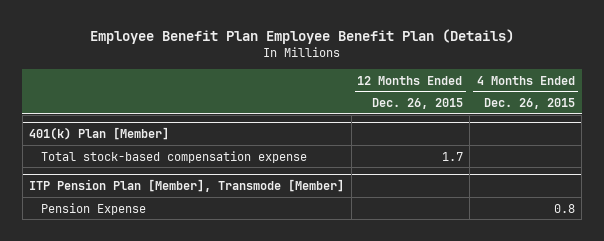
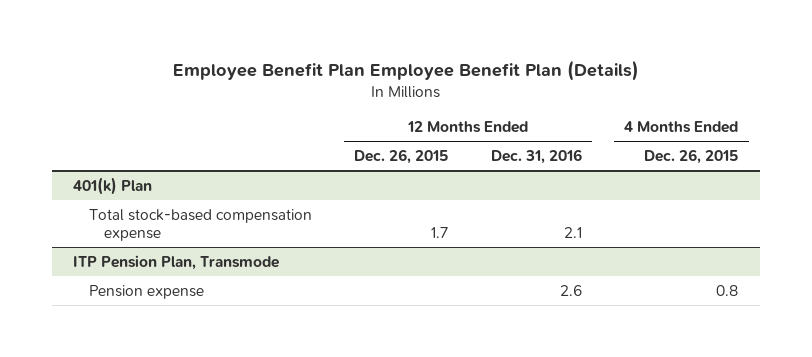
- | 12 Months Ended Dec. 26, 2015 | 4 Months Ended Dec. 26, 2015
+ | 12 Months Ended Dec. 26, 2015 | 12 Months Ended Dec. 31, 2016 | 4 Months Ended Dec. 26, 2015
- 401(k) Plan [Member]
+ 401(k) Plan
- ITP Pension Plan [Member], Transmode [Member]
- Pension Expense | | 0.8
+ ITP Pension Plan, Transmode
+ Pension expense | | 2.6 | 0.8

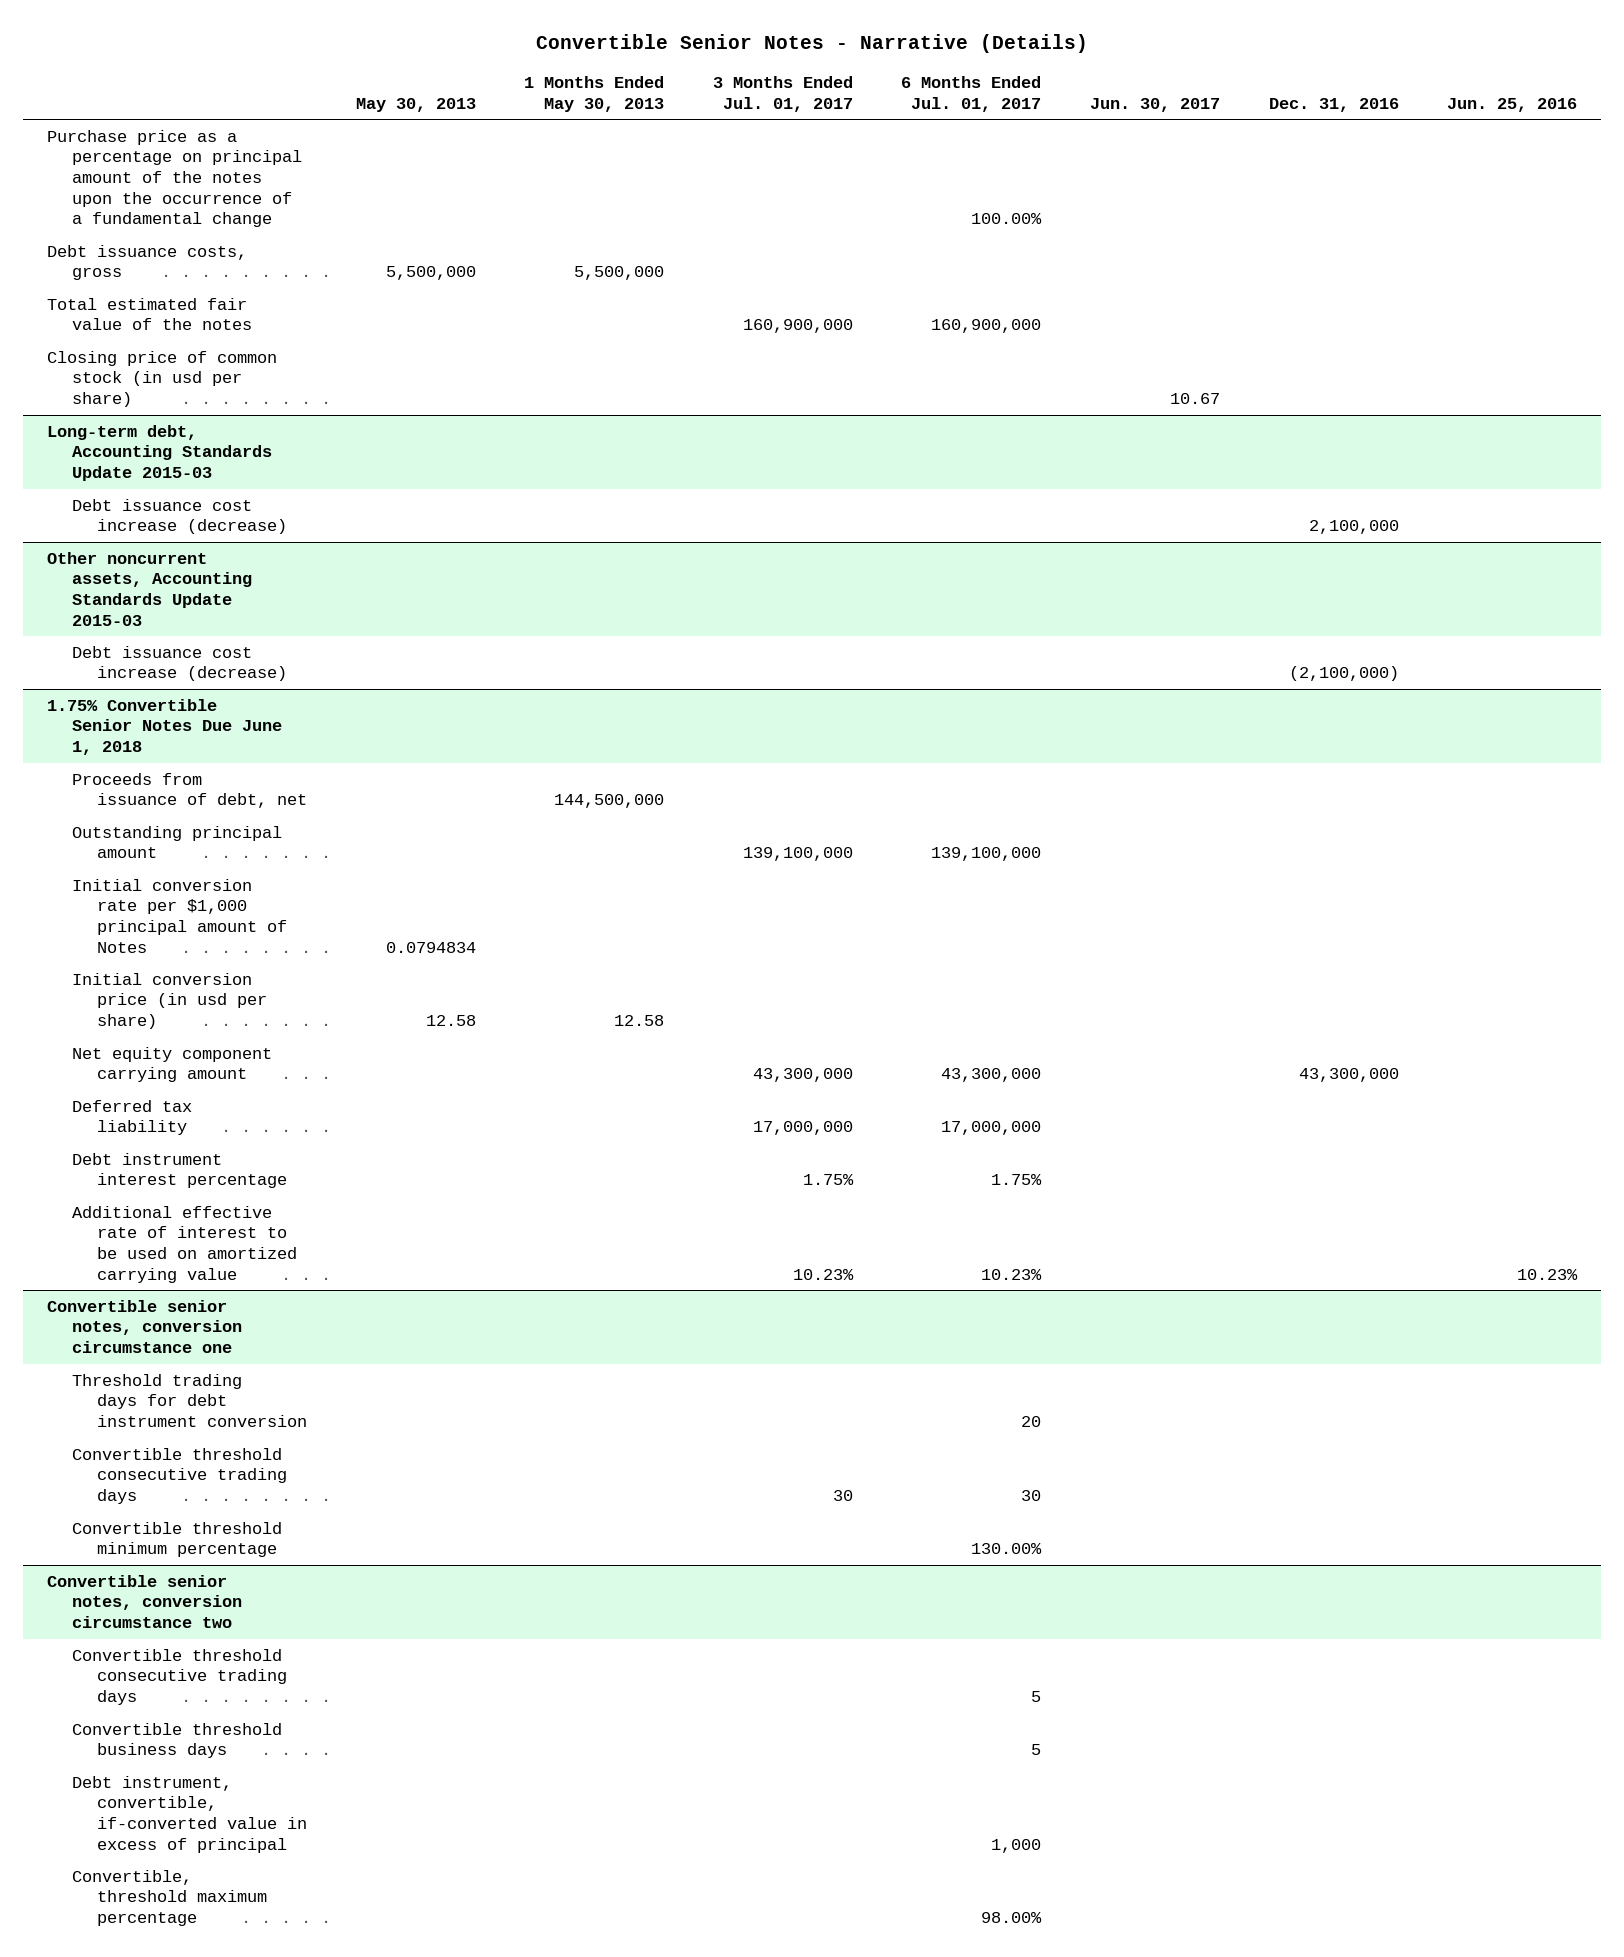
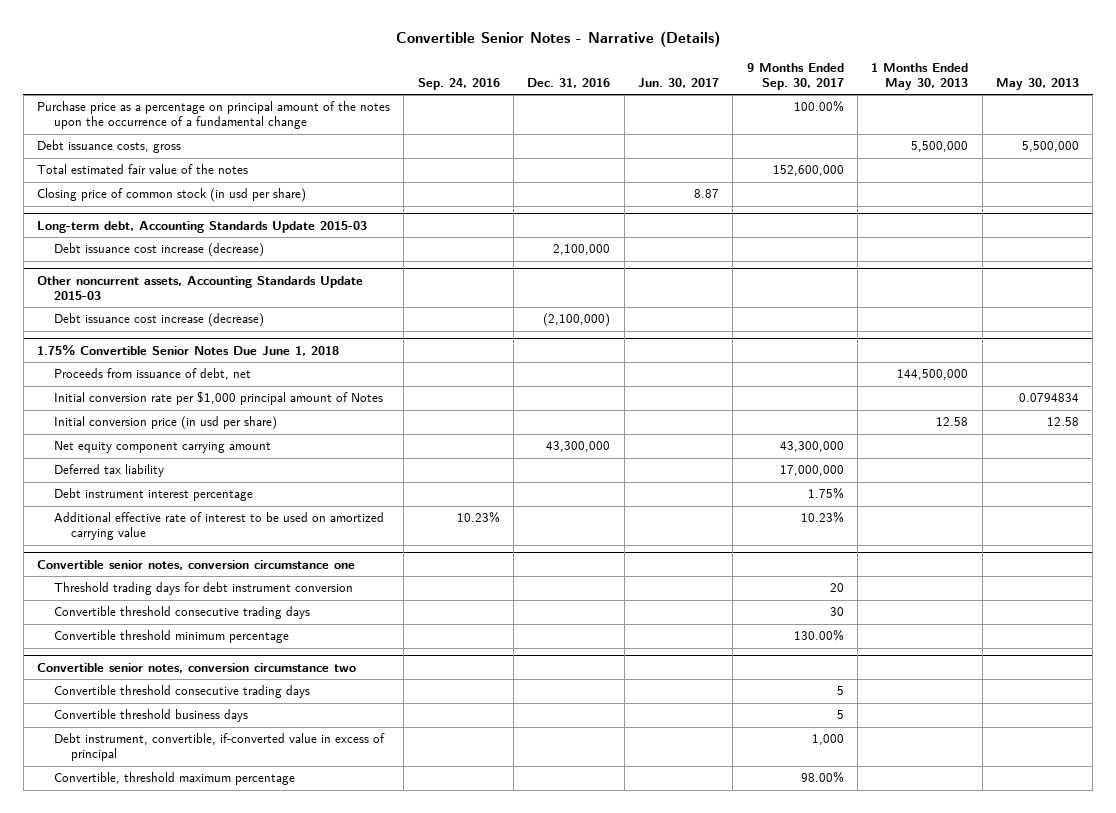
- | May 30, 2013 | 1 Months Ended May 30, 2013 | 3 Months Ended Jul. 01, 2017 | 6 Months Ended Jul. 01, 2017 | Jun. 30, 2017 | Dec. 31, 2016 | Jun. 25, 2016
+ | Sep. 24, 2016 | Dec. 31, 2016 | Jun. 30, 2017 | 9 Months Ended Sep. 30, 2017 | 1 Months Ended May 30, 2013 | May 30, 2013
- Closing price of common stock (in usd per share) | | | | | 10.67 | |
+ Closing price of common stock (in usd per share) | | | 8.87 | | |
@ 1.75% Convertible Senior Notes Due June 1, 2018
- Outstanding principal amount | | | 139,100,000 | 139,100,000 | | |

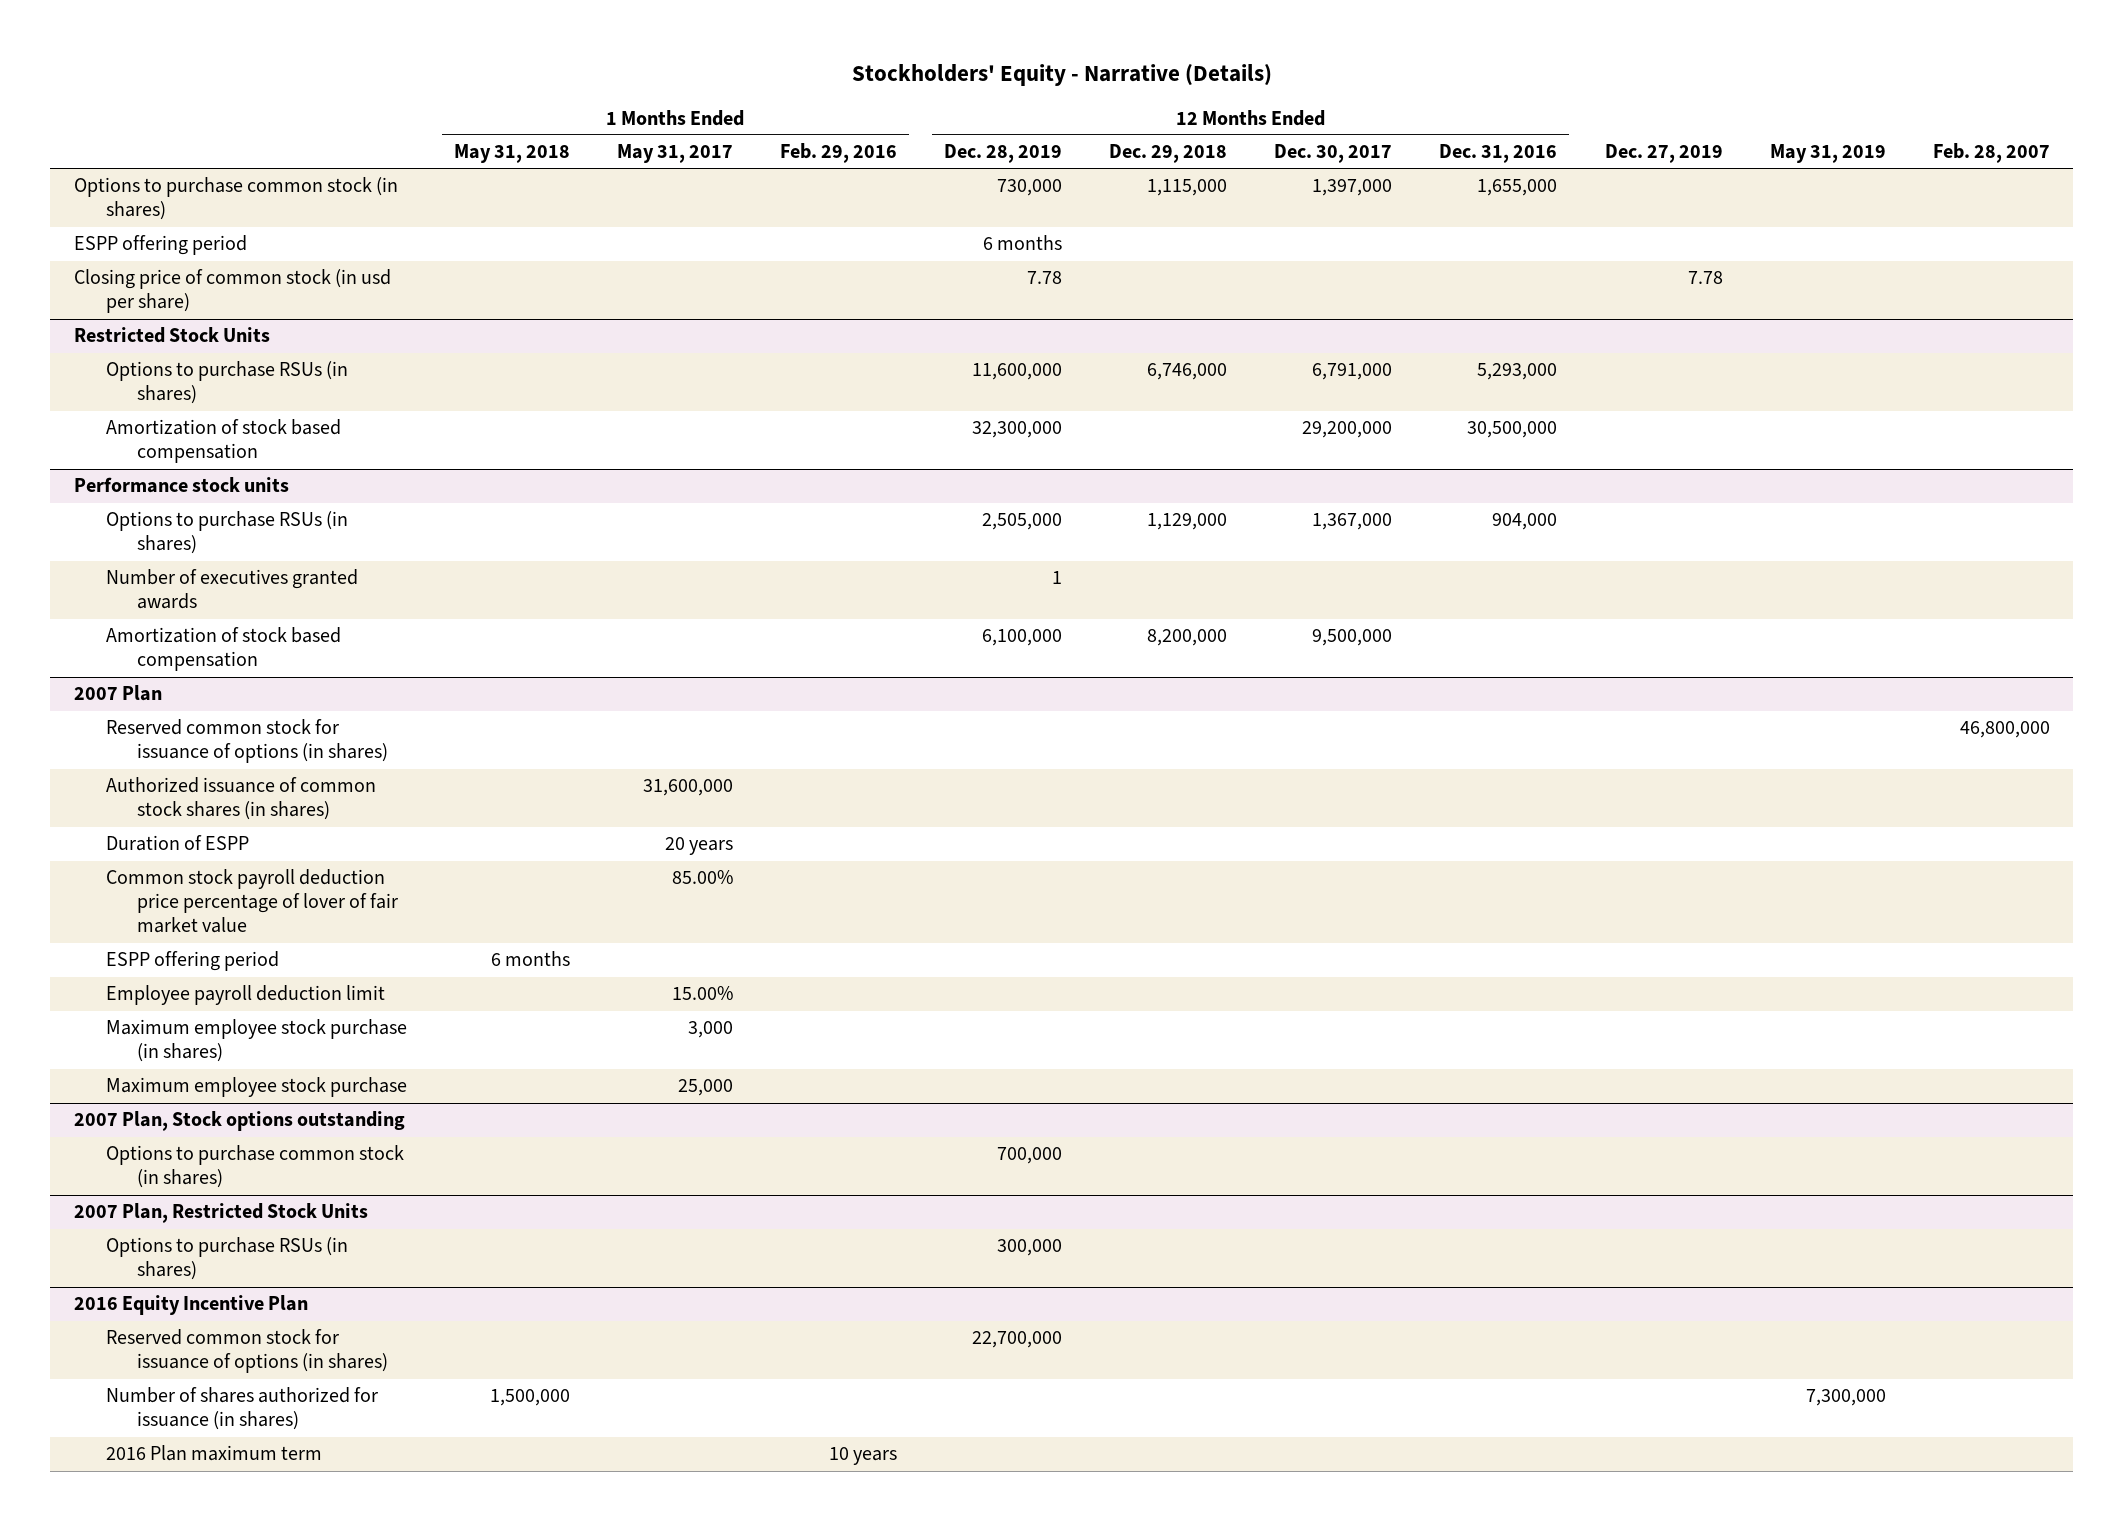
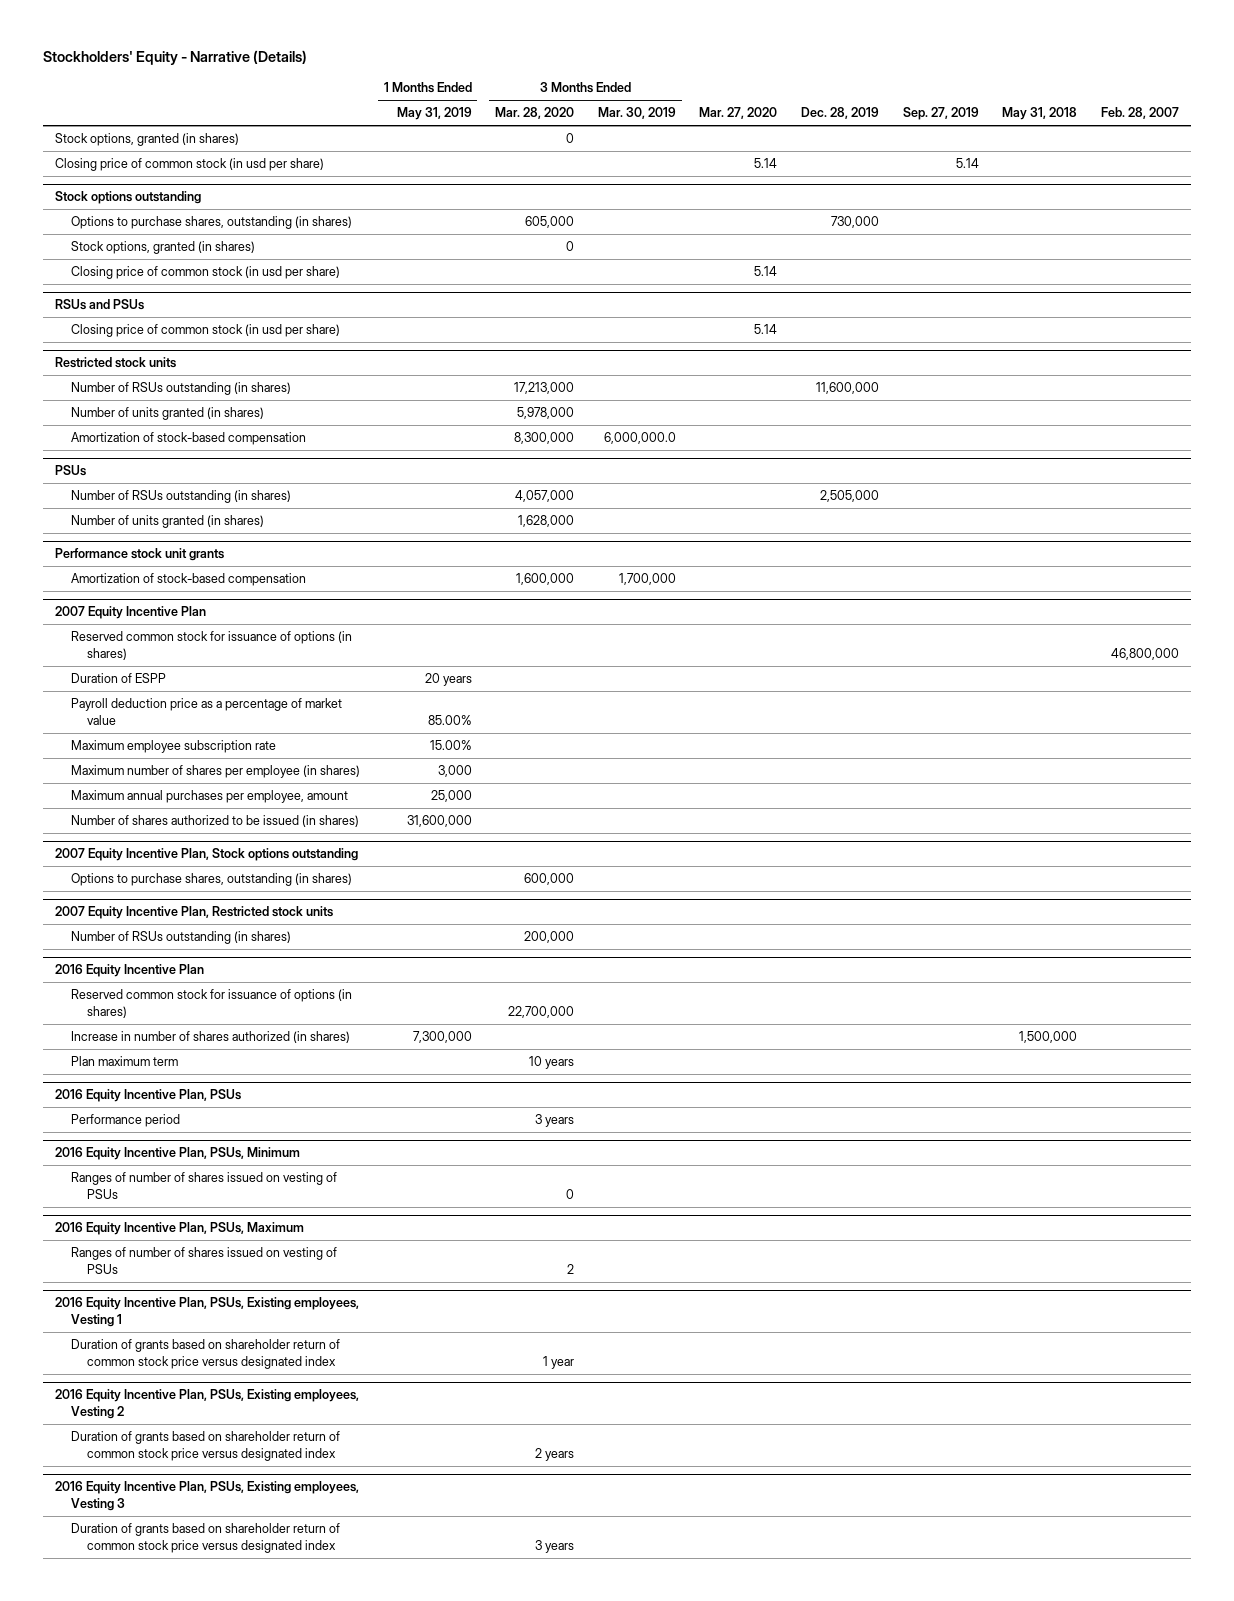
- | 1 Months Ended May 31, 2018 | 1 Months Ended May 31, 2017 | 1 Months Ended Feb. 29, 2016 | 12 Months Ended Dec. 28, 2019 | 12 Months Ended Dec. 29, 2018 | 12 Months Ended Dec. 30, 2017 | 12 Months Ended Dec. 31, 2016 | Dec. 27, 2019 | May 31, 2019 | Feb. 28, 2007
+ | 1 Months Ended May 31, 2019 | 3 Months Ended Mar. 28, 2020 | 3 Months Ended Mar. 30, 2019 | Mar. 27, 2020 | Dec. 28, 2019 | Sep. 27, 2019 | May 31, 2018 | Feb. 28, 2007
- Options to purchase common stock (in shares) | | | | 730,000 | 1,115,000 | 1,397,000 | 1,655,000 | | |
- ESPP offering period | | | | 6 months | | | | | |
+ Stock options, granted (in shares) | | 0 | | | | | |
- Restricted Stock Units
- Options to purchase RSUs (in shares) | | | | 11,600,000 | 6,746,000 | 6,791,000 | 5,293,000 | | |
- Amortization of stock based compensation | | | | 32,300,000 | | 29,200,000 | 30,500,000 | | |
- Performance stock units
- Options to purchase RSUs (in shares) | | | | 2,505,000 | 1,129,000 | 1,367,000 | 904,000 | | |
- Number of executives granted awards | | | | 1 | | | | | |
- Amortization of stock based compensation | | | | 6,100,000 | 8,200,000 | 9,500,000 | | | |
- 2007 Plan
+ Stock options outstanding
+ Options to purchase shares, outstanding (in shares) | | 605,000 | | | 730,000 | | |
+ Stock options, granted (in shares) | | 0 | | | | | |
+ Closing price of common stock (in usd per share) | | | | 5.14 | | | |
+ RSUs and PSUs
+ Closing price of common stock (in usd per share) | | | | 5.14 | | | |
+ Restricted stock units
+ Number of RSUs outstanding (in shares) | | 17,213,000 | | | 11,600,000 | | |
+ Number of units granted (in shares) | | 5,978,000 | | | | | |
+ Amortization of stock-based compensation | | 8,300,000 | 6,000,000.0 | | | | |
+ PSUs
+ Number of RSUs outstanding (in shares) | | 4,057,000 | | | 2,505,000 | | |
+ Number of units granted (in shares) | | 1,628,000 | | | | | |
+ Performance stock unit grants
+ Amortization of stock-based compensation | | 1,600,000 | 1,700,000 | | | | |
+ 2007 Equity Incentive Plan
- Authorized issuance of common stock shares (in shares) | | 31,600,000 | | | | | | | |
- Common stock payroll deduction price percentage of lover of fair market value | | 85.00% | | | | | | | |
- ESPP offering period | 6 months | | | | | | | | |
- Employee payroll deduction limit | | 15.00% | | | | | | | |
- Maximum employee stock purchase (in shares) | | 3,000 | | | | | | | |
- Maximum employee stock purchase | | 25,000 | | | | | | | |
- 2007 Plan, Stock options outstanding
- Options to purchase common stock (in shares) | | | | 700,000 | | | | | |
- 2007 Plan, Restricted Stock Units
- Options to purchase RSUs (in shares) | | | | 300,000 | | | | | |
+ Payroll deduction price as a percentage of market value | 85.00% | | | | | | |
+ Maximum employee subscription rate | 15.00% | | | | | | |
+ Maximum number of shares per employee (in shares) | 3,000 | | | | | | |
+ Maximum annual purchases per employee, amount | 25,000 | | | | | | |
+ Number of shares authorized to be issued (in shares) | 31,600,000 | | | | | | |
+ 2007 Equity Incentive Plan, Stock options outstanding
+ Options to purchase shares, outstanding (in shares) | | 600,000 | | | | | |
+ 2007 Equity Incentive Plan, Restricted stock units
+ Number of RSUs outstanding (in shares) | | 200,000 | | | | | |
@ 2016 Equity Incentive Plan
- Number of shares authorized for issuance (in shares) | 1,500,000 | | | | | | | | 7,300,000 |
- 2016 Plan maximum term | | | 10 years | | | | | | |
+ Increase in number of shares authorized (in shares) | 7,300,000 | | | | | | 1,500,000 |
+ Plan maximum term | | 10 years | | | | | |
+ 2016 Equity Incentive Plan, PSUs
+ Performance period | | 3 years | | | | | |
+ 2016 Equity Incentive Plan, PSUs, Minimum
+ Ranges of number of shares issued on vesting of PSUs | | 0 | | | | | |
+ 2016 Equity Incentive Plan, PSUs, Maximum
+ Ranges of number of shares issued on vesting of PSUs | | 2 | | | | | |
+ 2016 Equity Incentive Plan, PSUs, Existing employees, Vesting 1
+ Duration of grants based on shareholder return of common stock price versus designated index | | 1 year | | | | | |
+ 2016 Equity Incentive Plan, PSUs, Existing employees, Vesting 2
+ Duration of grants based on shareholder return of common stock price versus designated index | | 2 years | | | | | |
+ 2016 Equity Incentive Plan, PSUs, Existing employees, Vesting 3
+ Duration of grants based on shareholder return of common stock price versus designated index | | 3 years | | | | | |

